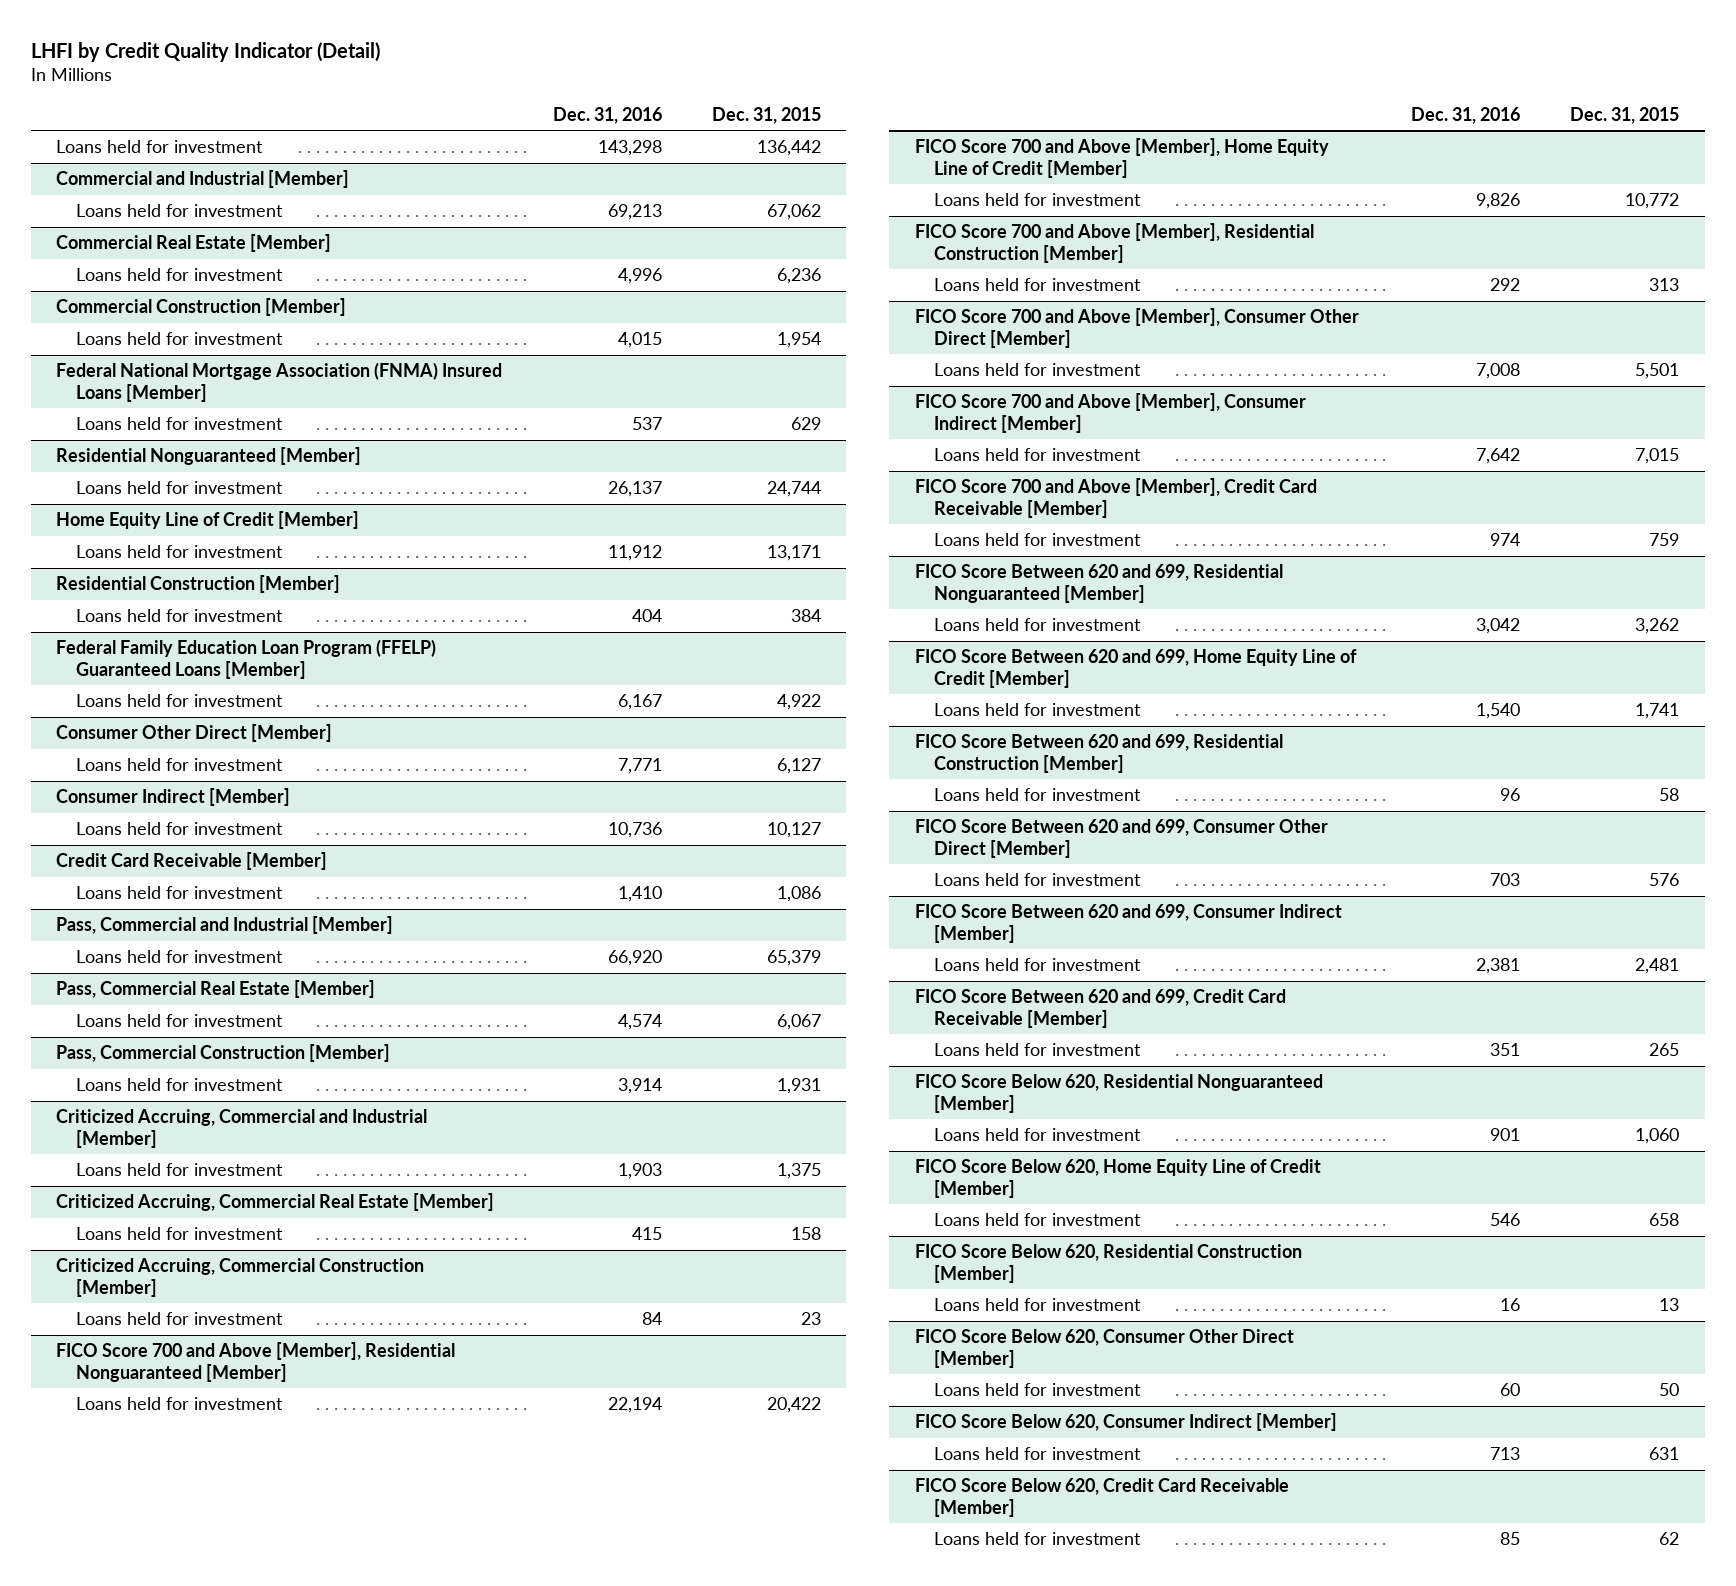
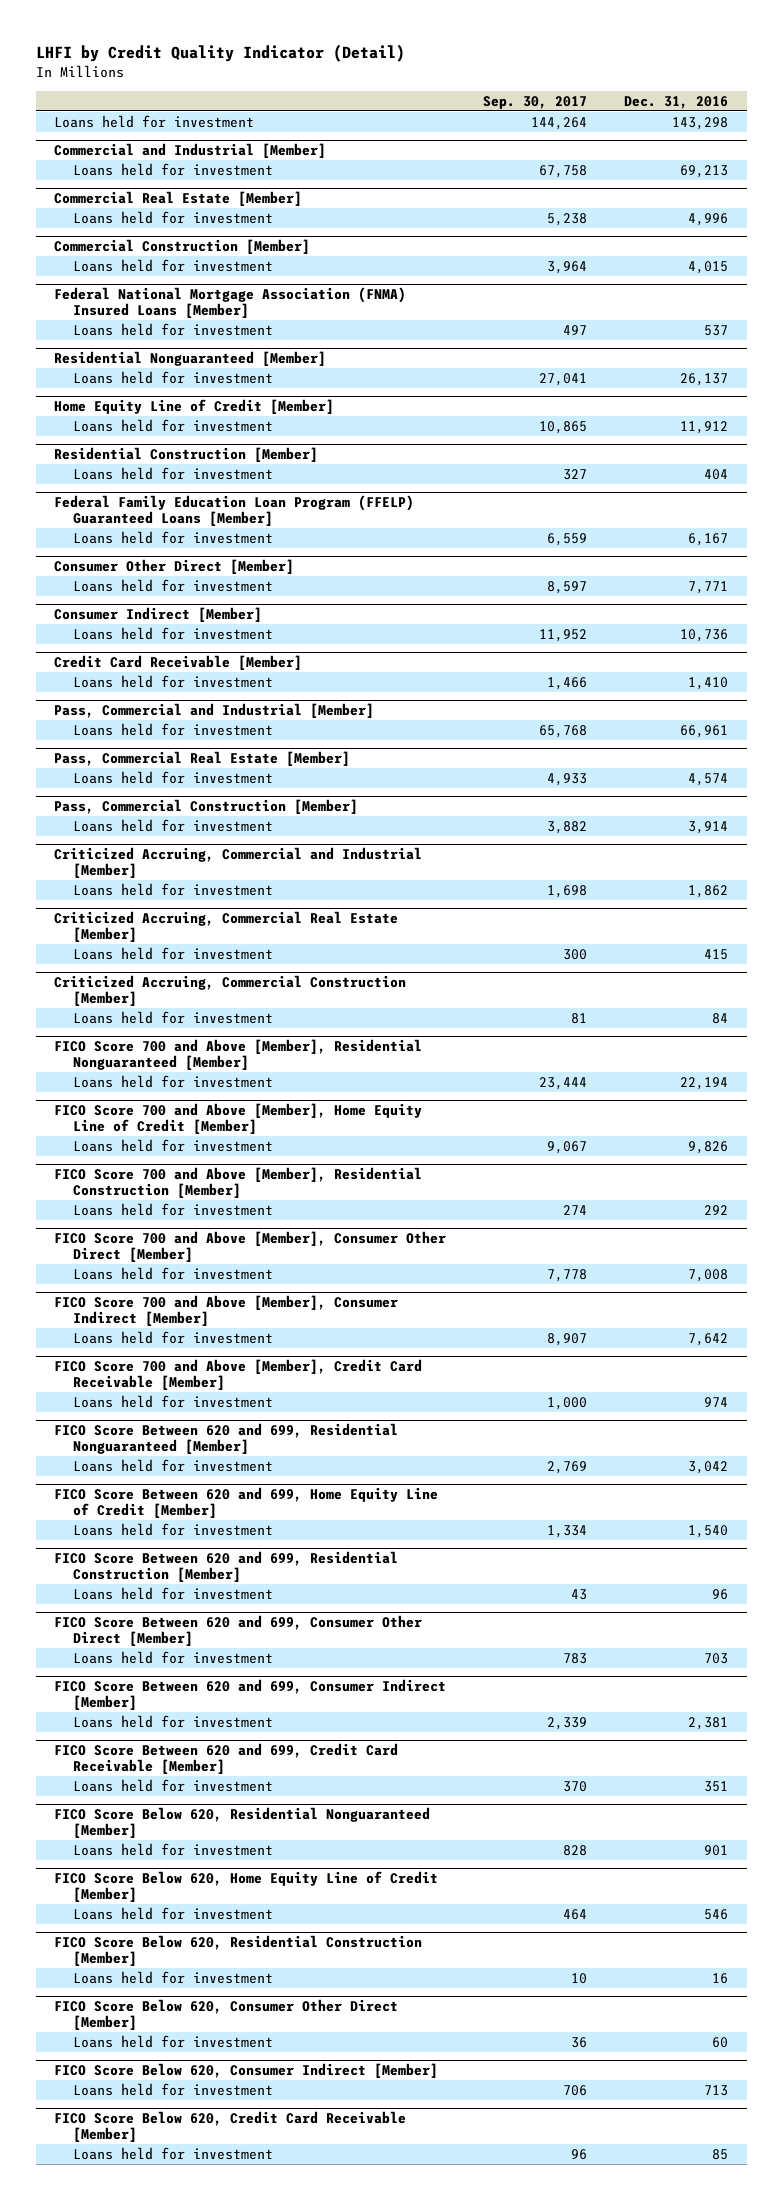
- | Dec. 31, 2016 | Dec. 31, 2015
+ | Sep. 30, 2017 | Dec. 31, 2016
@ Pass, Commercial and Industrial [Member]
- Loans held for investment | 66,920 | 65,379
+ Loans held for investment | 65,768 | 66,961
@ Criticized Accruing, Commercial and Industrial [Member]
- Loans held for investment | 1,903 | 1,375
+ Loans held for investment | 1,698 | 1,862

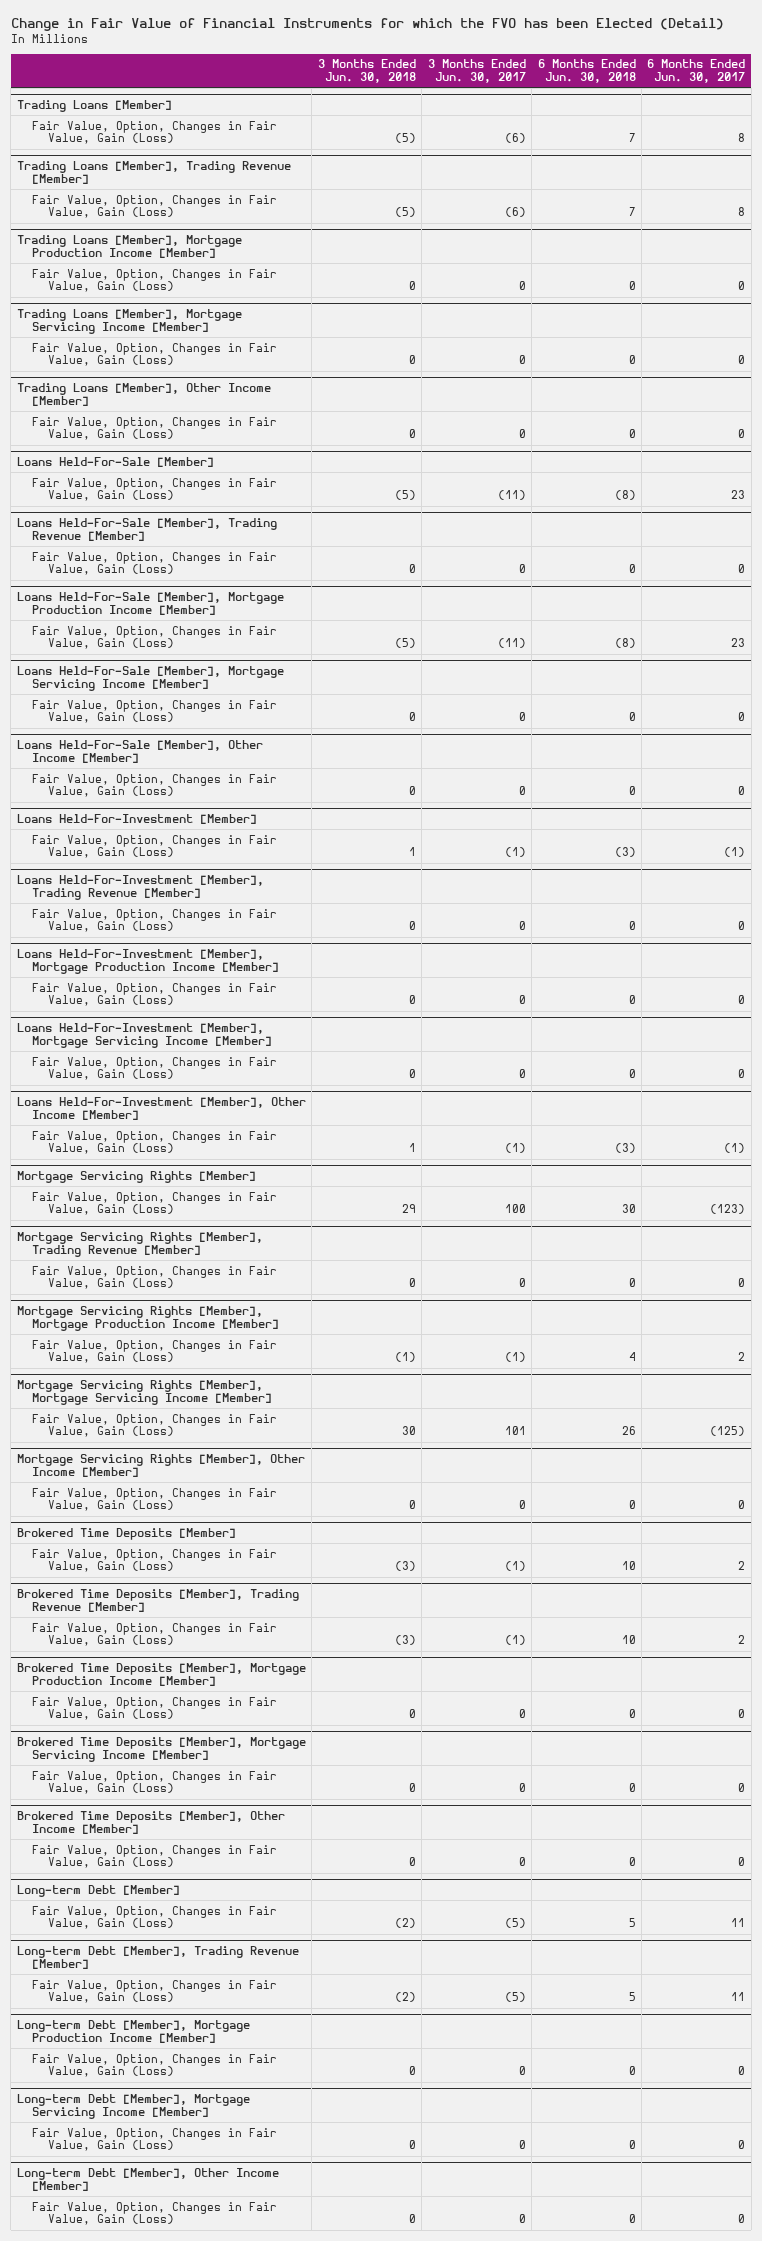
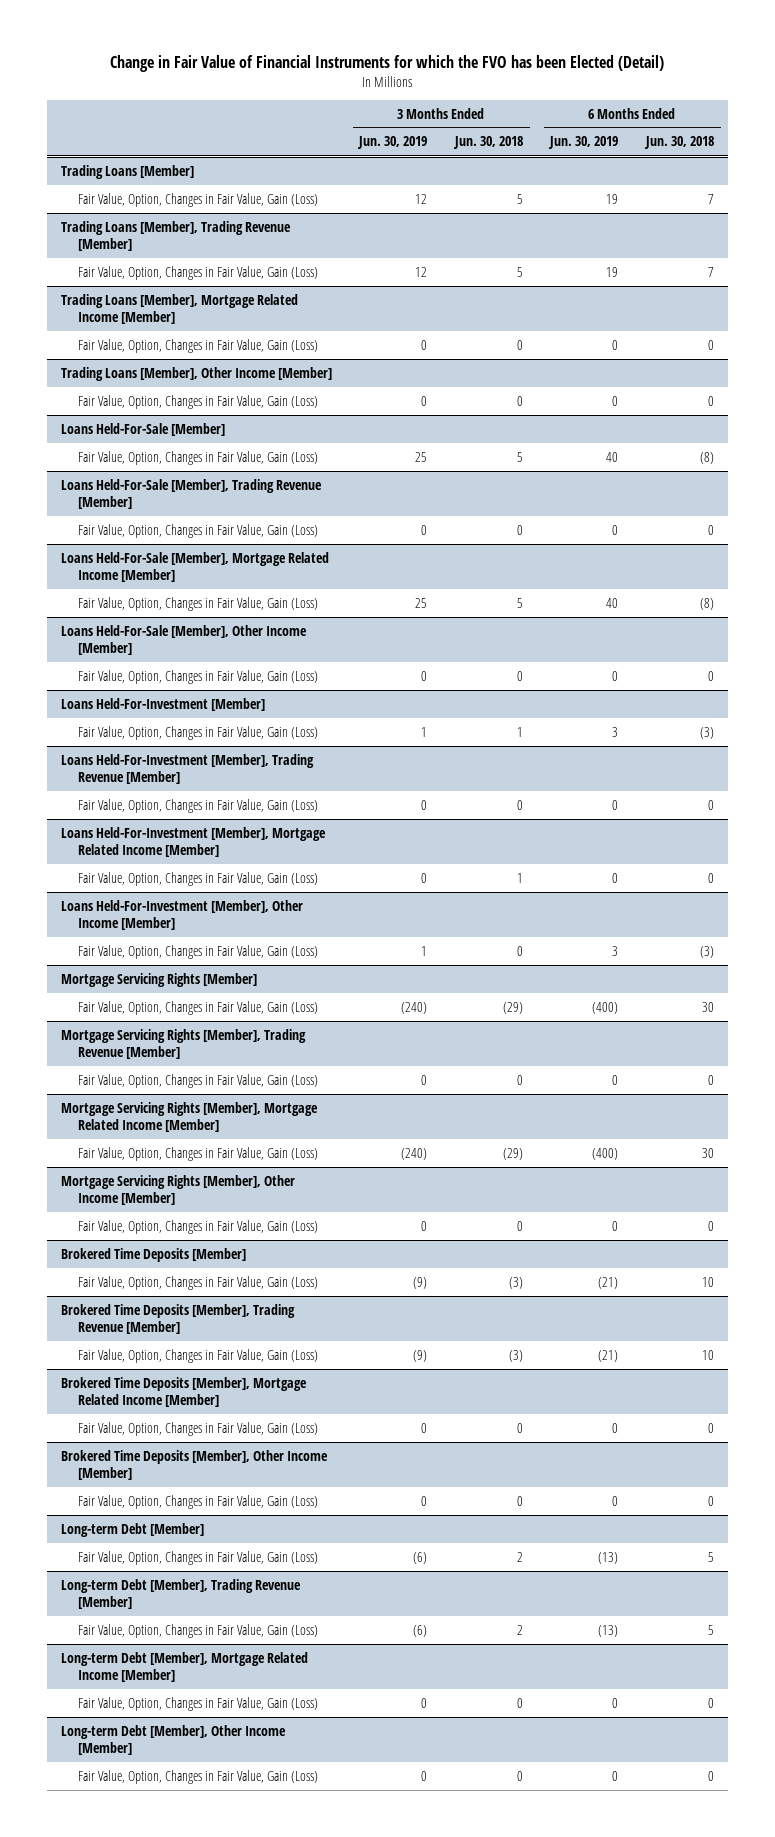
- | 3 Months Ended Jun. 30, 2018 | 3 Months Ended Jun. 30, 2017 | 6 Months Ended Jun. 30, 2018 | 6 Months Ended Jun. 30, 2017
+ | 3 Months Ended Jun. 30, 2019 | 3 Months Ended Jun. 30, 2018 | 6 Months Ended Jun. 30, 2019 | 6 Months Ended Jun. 30, 2018
@ Trading Loans [Member]
- Fair Value, Option, Changes in Fair Value, Gain (Loss) | (5) | (6) | 7 | 8
+ Fair Value, Option, Changes in Fair Value, Gain (Loss) | 12 | 5 | 19 | 7
@ Trading Loans [Member], Trading Revenue [Member]
- Fair Value, Option, Changes in Fair Value, Gain (Loss) | (5) | (6) | 7 | 8
- Trading Loans [Member], Mortgage Production Income [Member]
- Fair Value, Option, Changes in Fair Value, Gain (Loss) | 0 | 0 | 0 | 0
- Trading Loans [Member], Mortgage Servicing Income [Member]
@ Trading Loans [Member], Trading Revenue [Member]
+ Fair Value, Option, Changes in Fair Value, Gain (Loss) | 12 | 5 | 19 | 7
+ Trading Loans [Member], Mortgage Related Income [Member]
@ Loans Held-For-Sale [Member]
- Fair Value, Option, Changes in Fair Value, Gain (Loss) | (5) | (11) | (8) | 23
+ Fair Value, Option, Changes in Fair Value, Gain (Loss) | 25 | 5 | 40 | (8)
- Loans Held-For-Sale [Member], Mortgage Production Income [Member]
- Fair Value, Option, Changes in Fair Value, Gain (Loss) | (5) | (11) | (8) | 23
- Loans Held-For-Sale [Member], Mortgage Servicing Income [Member]
- Fair Value, Option, Changes in Fair Value, Gain (Loss) | 0 | 0 | 0 | 0
+ Loans Held-For-Sale [Member], Mortgage Related Income [Member]
+ Fair Value, Option, Changes in Fair Value, Gain (Loss) | 25 | 5 | 40 | (8)
- Loans Held-For-Investment [Member], Mortgage Production Income [Member]
- Fair Value, Option, Changes in Fair Value, Gain (Loss) | 0 | 0 | 0 | 0
- Loans Held-For-Investment [Member], Mortgage Servicing Income [Member]
- Fair Value, Option, Changes in Fair Value, Gain (Loss) | 0 | 0 | 0 | 0
+ Loans Held-For-Investment [Member], Mortgage Related Income [Member]
+ Fair Value, Option, Changes in Fair Value, Gain (Loss) | 0 | 1 | 0 | 0
@ Loans Held-For-Investment [Member], Other Income [Member]
- Fair Value, Option, Changes in Fair Value, Gain (Loss) | 1 | (1) | (3) | (1)
+ Fair Value, Option, Changes in Fair Value, Gain (Loss) | 1 | 0 | 3 | (3)
@ Mortgage Servicing Rights [Member]
- Fair Value, Option, Changes in Fair Value, Gain (Loss) | 29 | 100 | 30 | (123)
+ Fair Value, Option, Changes in Fair Value, Gain (Loss) | (240) | (29) | (400) | 30
- Mortgage Servicing Rights [Member], Mortgage Production Income [Member]
- Fair Value, Option, Changes in Fair Value, Gain (Loss) | (1) | (1) | 4 | 2
- Mortgage Servicing Rights [Member], Mortgage Servicing Income [Member]
- Fair Value, Option, Changes in Fair Value, Gain (Loss) | 30 | 101 | 26 | (125)
+ Mortgage Servicing Rights [Member], Mortgage Related Income [Member]
+ Fair Value, Option, Changes in Fair Value, Gain (Loss) | (240) | (29) | (400) | 30
- Brokered Time Deposits [Member], Mortgage Production Income [Member]
- Fair Value, Option, Changes in Fair Value, Gain (Loss) | 0 | 0 | 0 | 0
- Brokered Time Deposits [Member], Mortgage Servicing Income [Member]
+ Brokered Time Deposits [Member], Mortgage Related Income [Member]
@ Long-term Debt [Member]
- Fair Value, Option, Changes in Fair Value, Gain (Loss) | (2) | (5) | 5 | 11
+ Fair Value, Option, Changes in Fair Value, Gain (Loss) | (6) | 2 | (13) | 5
@ Long-term Debt [Member], Trading Revenue [Member]
- Fair Value, Option, Changes in Fair Value, Gain (Loss) | (2) | (5) | 5 | 11
- Long-term Debt [Member], Mortgage Production Income [Member]
- Fair Value, Option, Changes in Fair Value, Gain (Loss) | 0 | 0 | 0 | 0
- Long-term Debt [Member], Mortgage Servicing Income [Member]
@ Long-term Debt [Member], Trading Revenue [Member]
+ Fair Value, Option, Changes in Fair Value, Gain (Loss) | (6) | 2 | (13) | 5
+ Long-term Debt [Member], Mortgage Related Income [Member]

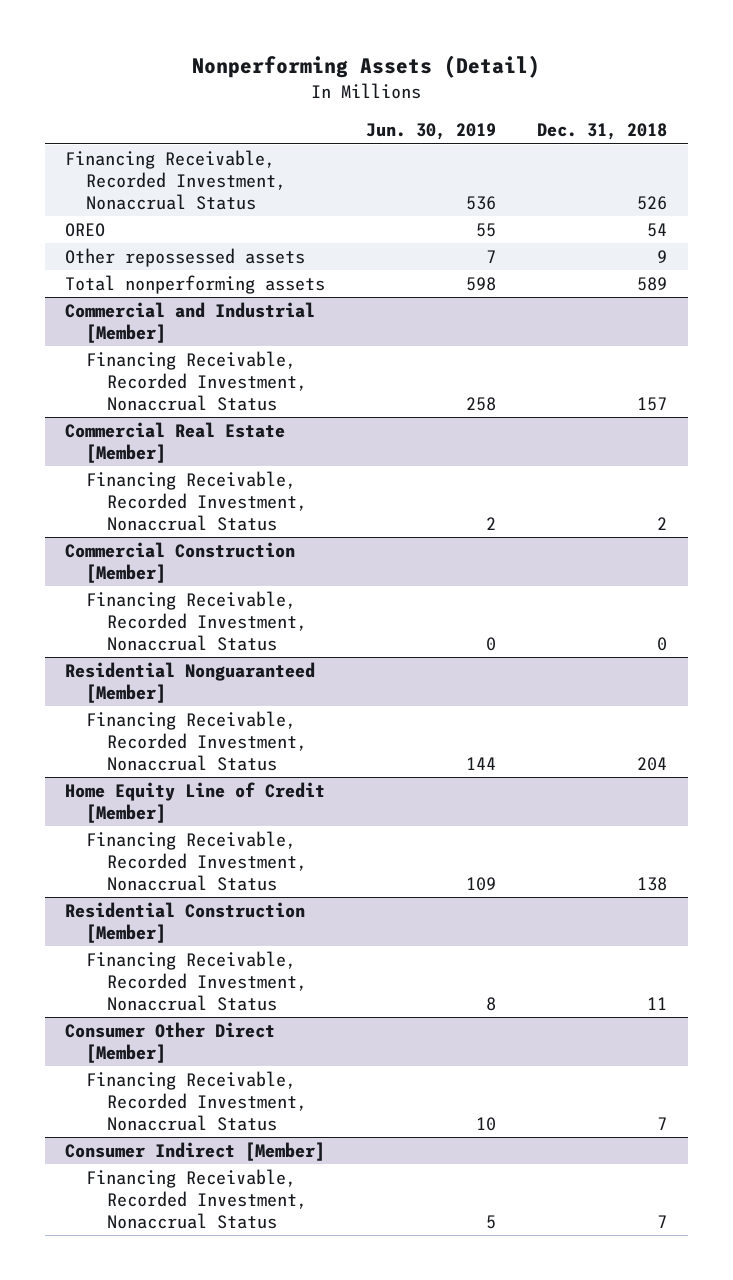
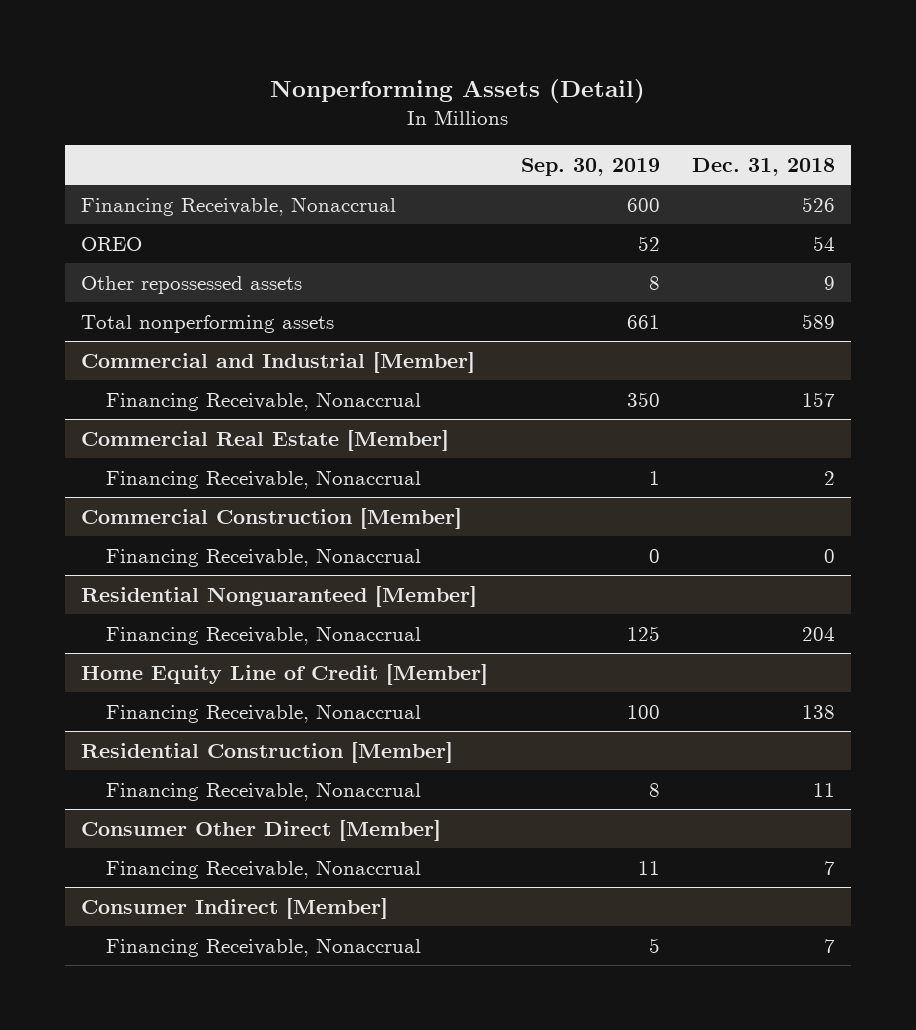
- | Jun. 30, 2019 | Dec. 31, 2018
+ | Sep. 30, 2019 | Dec. 31, 2018
- Financing Receivable, Recorded Investment, Nonaccrual Status | 536 | 526
+ Financing Receivable, Nonaccrual | 600 | 526
@ Commercial and Industrial [Member]
- Financing Receivable, Recorded Investment, Nonaccrual Status | 258 | 157
+ Financing Receivable, Nonaccrual | 350 | 157
@ Commercial Real Estate [Member]
- Financing Receivable, Recorded Investment, Nonaccrual Status | 2 | 2
+ Financing Receivable, Nonaccrual | 1 | 2
@ Commercial Construction [Member]
- Financing Receivable, Recorded Investment, Nonaccrual Status | 0 | 0
+ Financing Receivable, Nonaccrual | 0 | 0
@ Residential Nonguaranteed [Member]
- Financing Receivable, Recorded Investment, Nonaccrual Status | 144 | 204
+ Financing Receivable, Nonaccrual | 125 | 204
@ Home Equity Line of Credit [Member]
- Financing Receivable, Recorded Investment, Nonaccrual Status | 109 | 138
+ Financing Receivable, Nonaccrual | 100 | 138
@ Residential Construction [Member]
- Financing Receivable, Recorded Investment, Nonaccrual Status | 8 | 11
+ Financing Receivable, Nonaccrual | 8 | 11
@ Consumer Other Direct [Member]
- Financing Receivable, Recorded Investment, Nonaccrual Status | 10 | 7
+ Financing Receivable, Nonaccrual | 11 | 7
@ Consumer Indirect [Member]
- Financing Receivable, Recorded Investment, Nonaccrual Status | 5 | 7
+ Financing Receivable, Nonaccrual | 5 | 7

